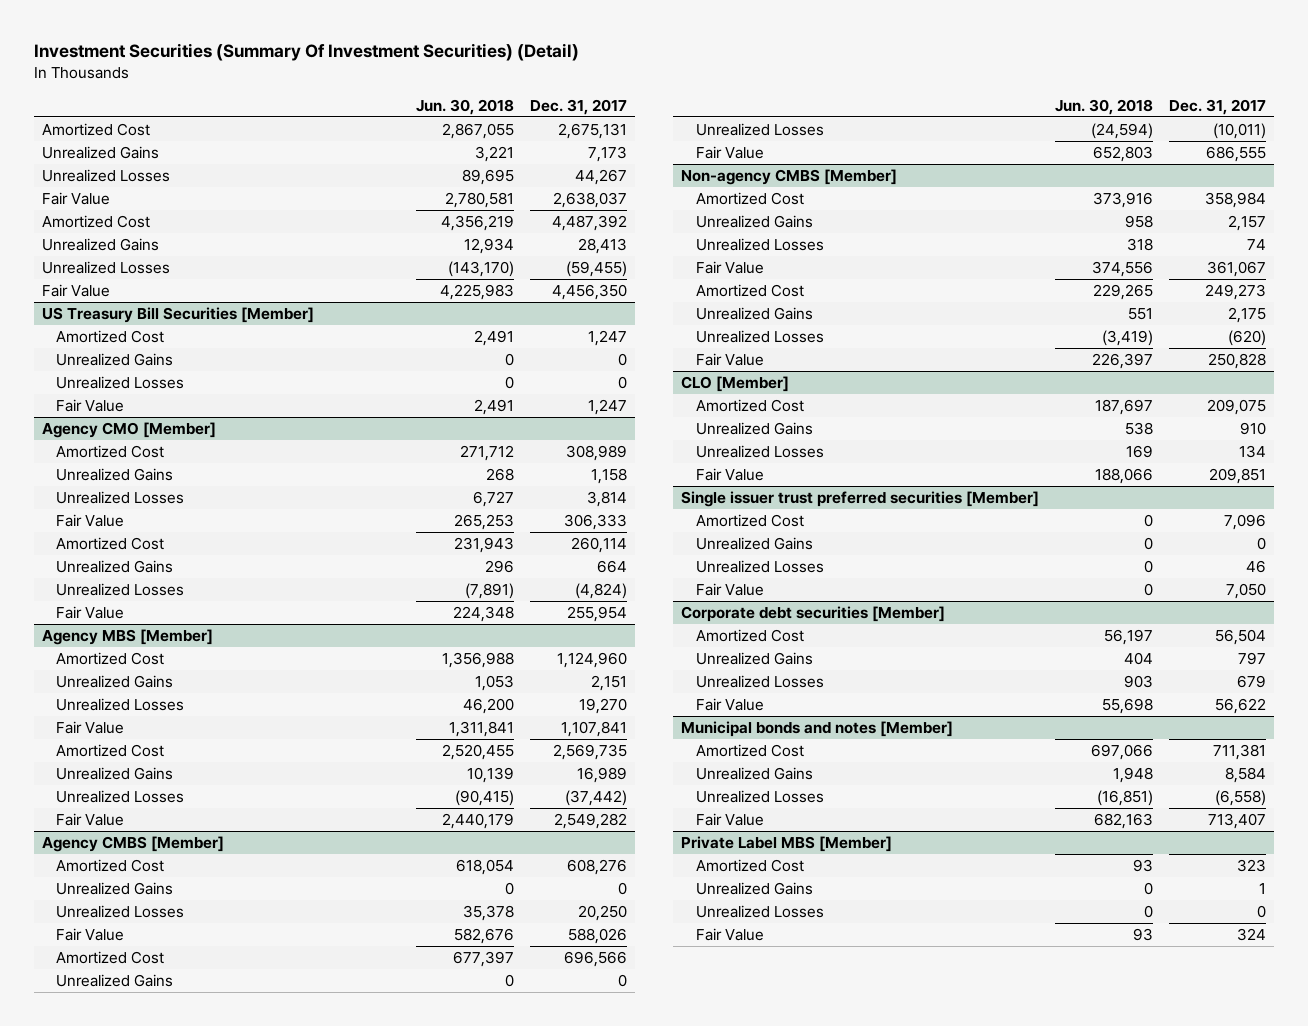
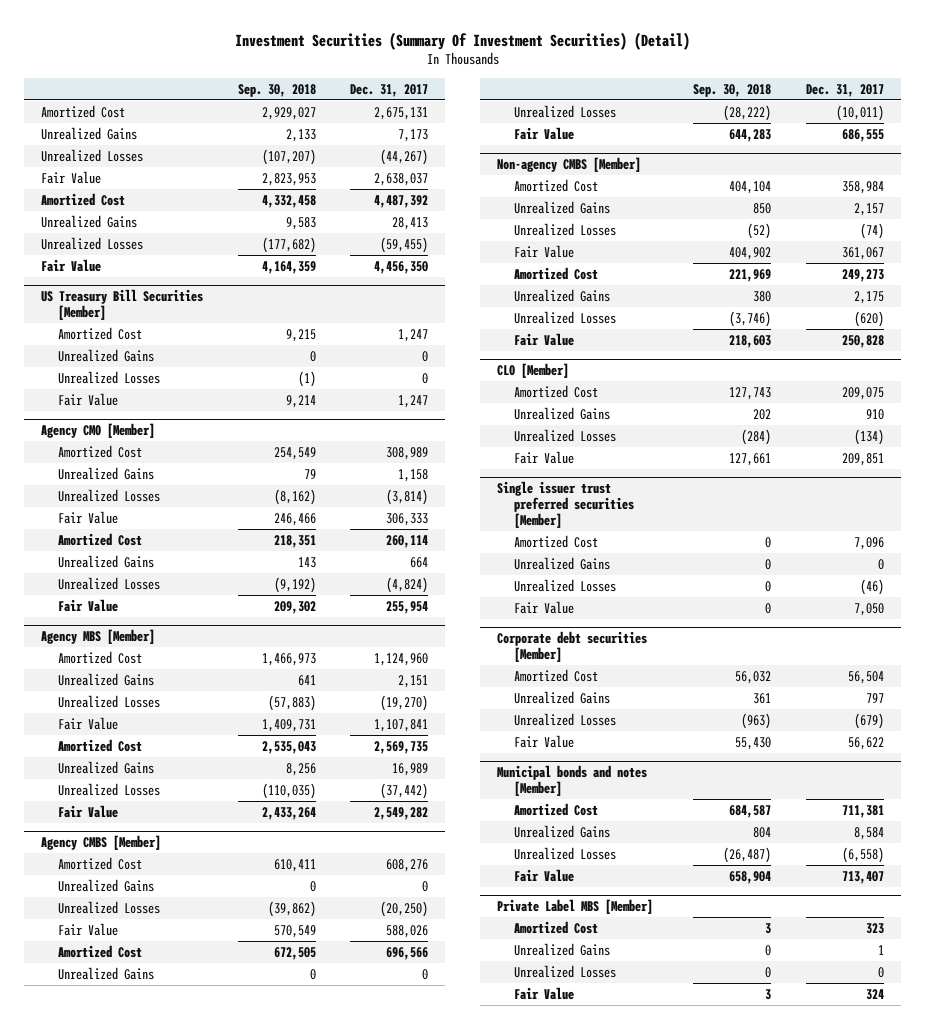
- | Jun. 30, 2018 | Dec. 31, 2017
+ | Sep. 30, 2018 | Dec. 31, 2017
- Unrealized Losses | 89,695 | 44,267
+ Unrealized Losses | (107,207) | (44,267)
@ Agency CMO [Member]
- Unrealized Losses | 6,727 | 3,814
+ Unrealized Losses | (8,162) | (3,814)
@ Agency MBS [Member]
- Unrealized Losses | 46,200 | 19,270
+ Unrealized Losses | (57,883) | (19,270)
@ Agency CMBS [Member]
- Unrealized Losses | 35,378 | 20,250
+ Unrealized Losses | (39,862) | (20,250)
@ Non-agency CMBS [Member]
- Unrealized Losses | 318 | 74
+ Unrealized Losses | (52) | (74)
@ CLO [Member]
- Unrealized Losses | 169 | 134
+ Unrealized Losses | (284) | (134)
@ Single issuer trust preferred securities [Member]
- Unrealized Losses | 0 | 46
+ Unrealized Losses | 0 | (46)
@ Corporate debt securities [Member]
- Unrealized Losses | 903 | 679
+ Unrealized Losses | (963) | (679)

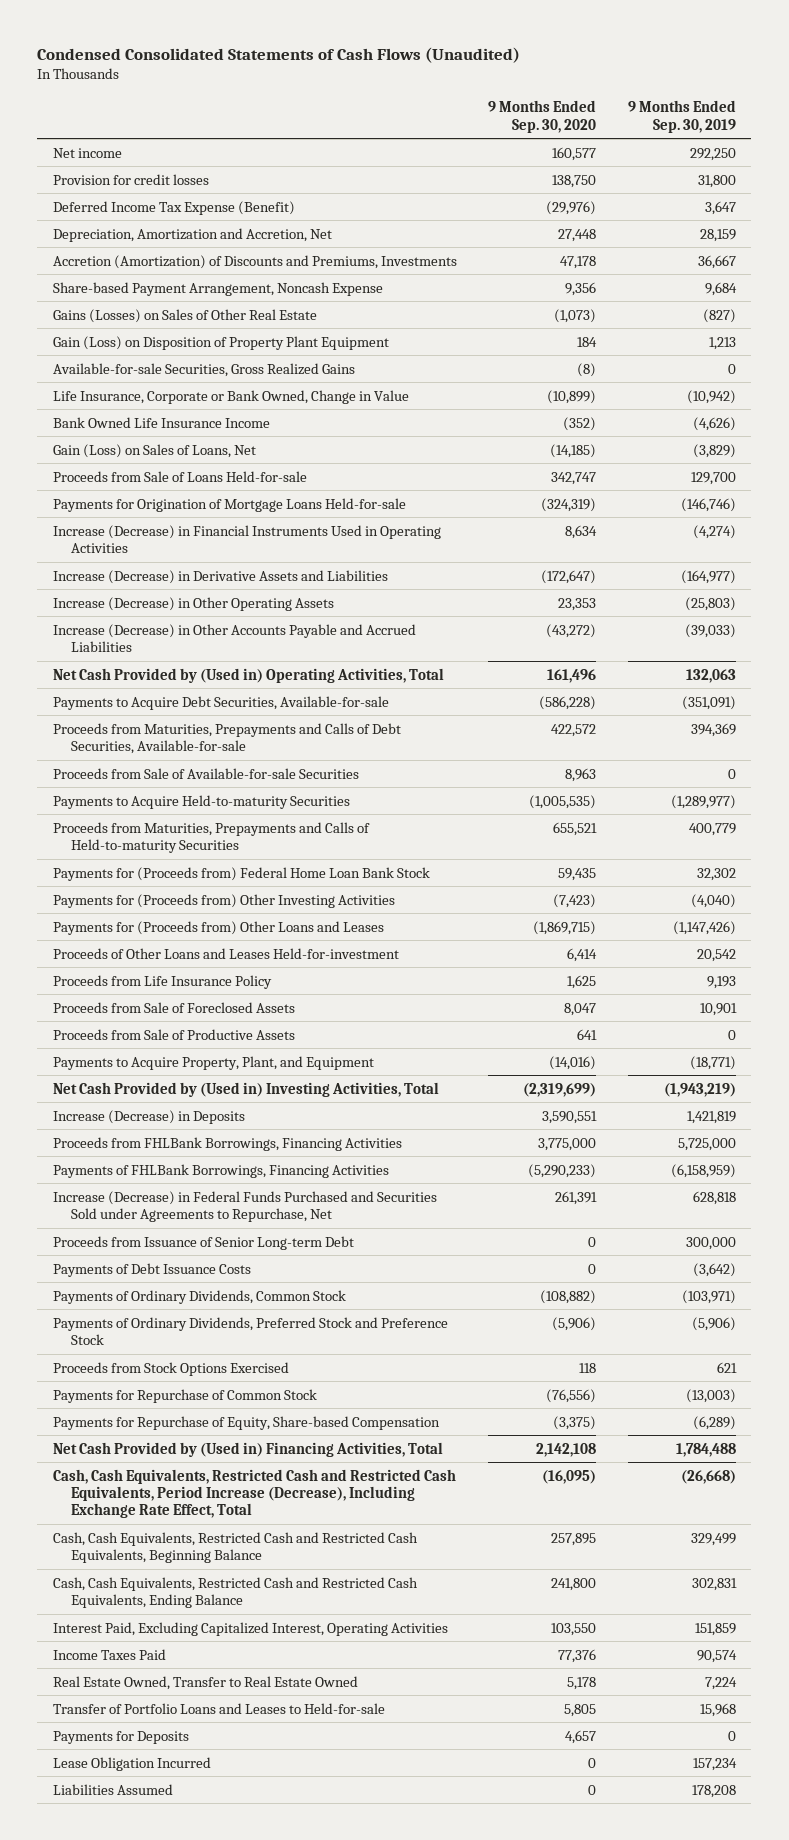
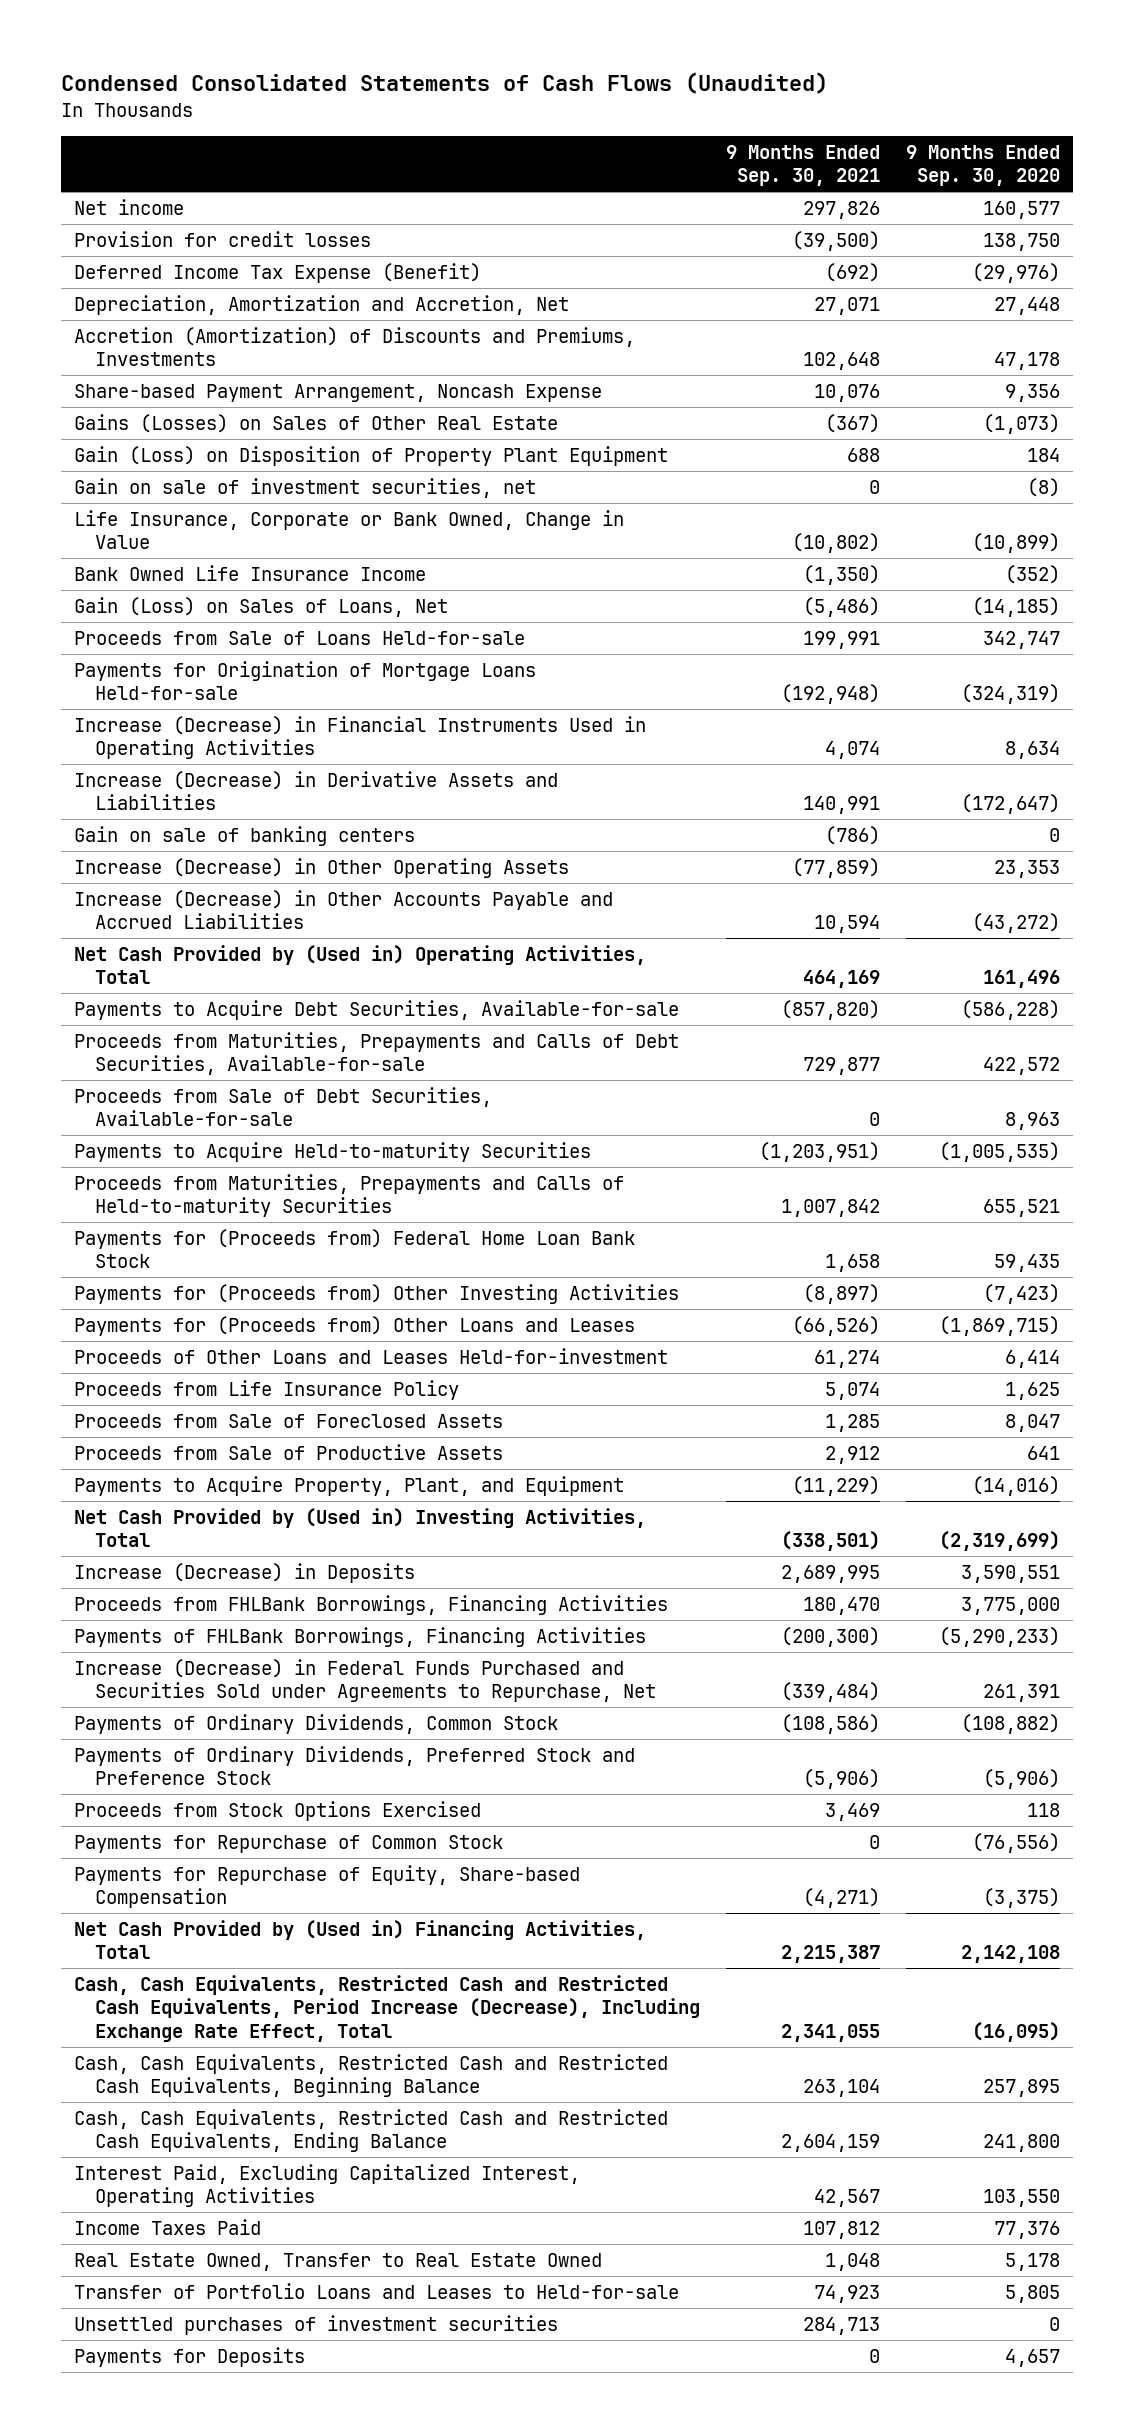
- | 9 Months Ended Sep. 30, 2020 | 9 Months Ended Sep. 30, 2019
+ | 9 Months Ended Sep. 30, 2021 | 9 Months Ended Sep. 30, 2020
- Available-for-sale Securities, Gross Realized Gains | (8) | 0
+ Gain on sale of investment securities, net | 0 | (8)
+ Gain on sale of banking centers | (786) | 0
- Proceeds from Sale of Available-for-sale Securities | 8,963 | 0
+ Proceeds from Sale of Debt Securities, Available-for-sale | 0 | 8,963
- Proceeds from Issuance of Senior Long-term Debt | 0 | 300,000
- Payments of Debt Issuance Costs | 0 | (3,642)
+ Unsettled purchases of investment securities | 284,713 | 0
- Lease Obligation Incurred | 0 | 157,234
- Liabilities Assumed | 0 | 178,208

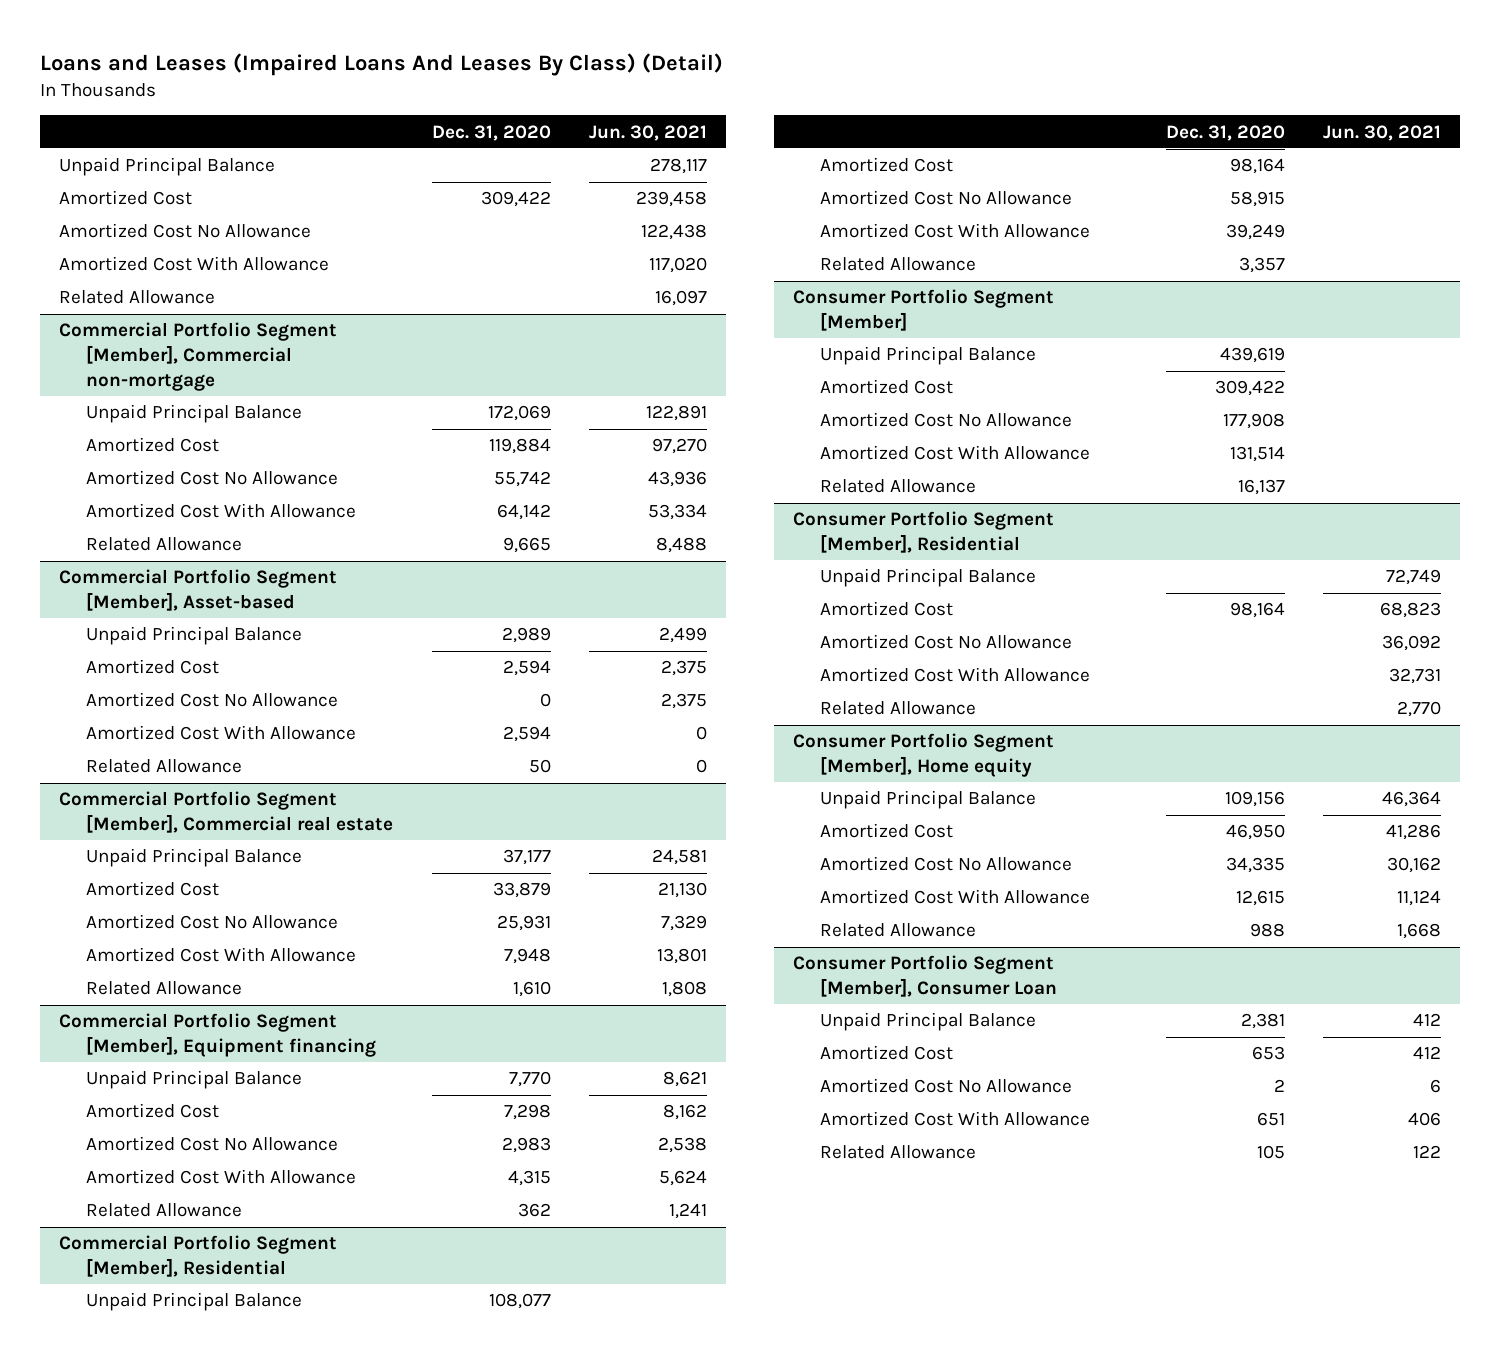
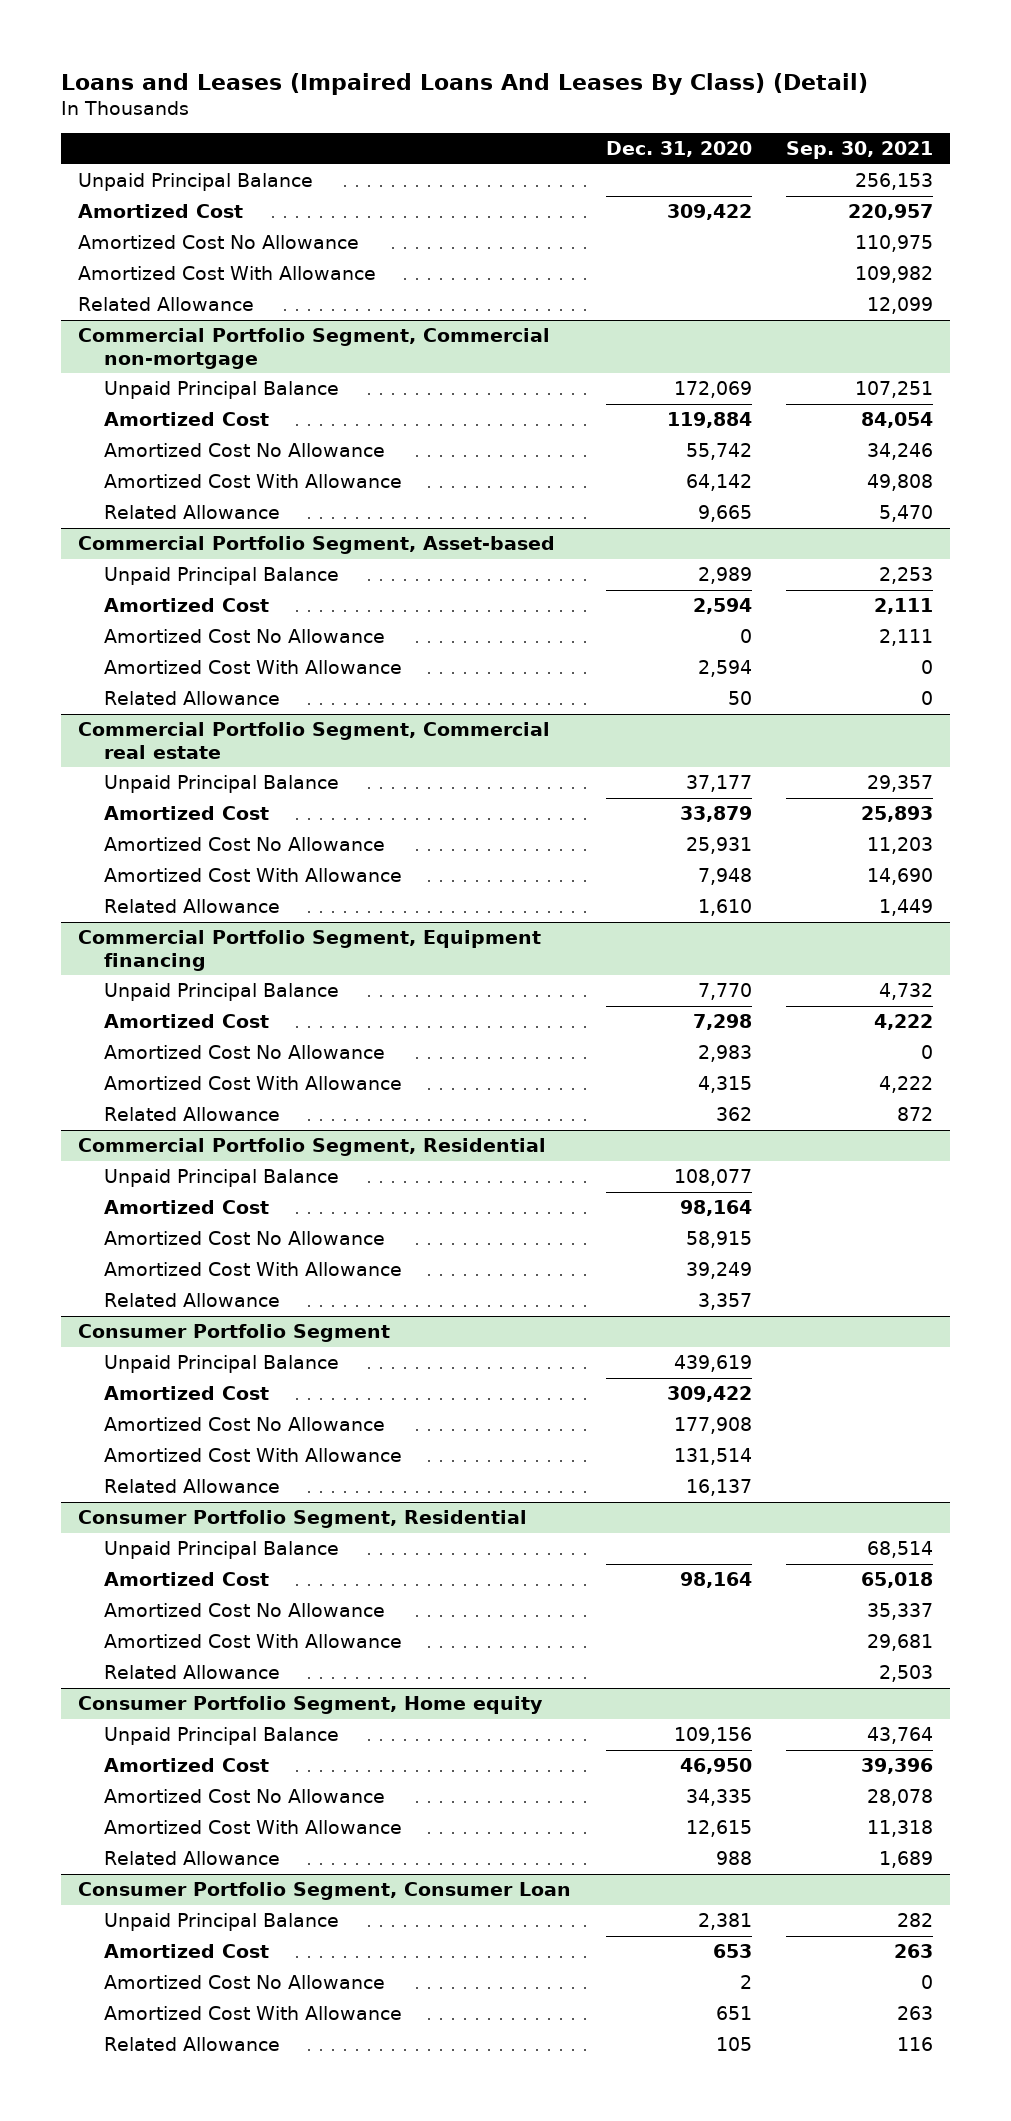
- | Dec. 31, 2020 | Jun. 30, 2021
+ | Dec. 31, 2020 | Sep. 30, 2021
- Commercial Portfolio Segment [Member], Commercial non-mortgage
+ Commercial Portfolio Segment, Commercial non-mortgage
- Commercial Portfolio Segment [Member], Asset-based
+ Commercial Portfolio Segment, Asset-based
- Commercial Portfolio Segment [Member], Commercial real estate
+ Commercial Portfolio Segment, Commercial real estate
- Commercial Portfolio Segment [Member], Equipment financing
+ Commercial Portfolio Segment, Equipment financing
- Commercial Portfolio Segment [Member], Residential
+ Commercial Portfolio Segment, Residential
- Consumer Portfolio Segment [Member]
+ Consumer Portfolio Segment
- Consumer Portfolio Segment [Member], Residential
+ Consumer Portfolio Segment, Residential
- Consumer Portfolio Segment [Member], Home equity
+ Consumer Portfolio Segment, Home equity
- Consumer Portfolio Segment [Member], Consumer Loan
+ Consumer Portfolio Segment, Consumer Loan

